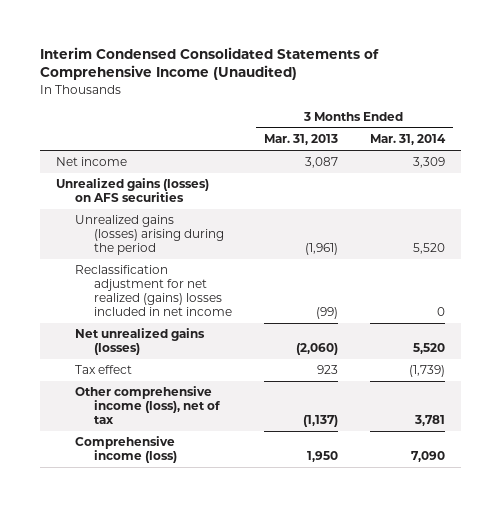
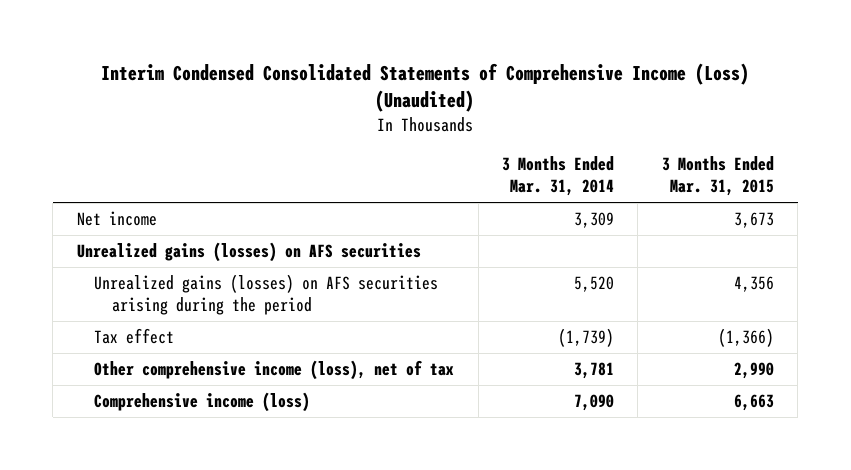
- Interim Condensed Consolidated Statements of Comprehensive Income (Unaudited)
+ Interim Condensed Consolidated Statements of Comprehensive Income (Loss) (Unaudited)
- | 3 Months Ended Mar. 31, 2013 | 3 Months Ended Mar. 31, 2014
+ | 3 Months Ended Mar. 31, 2014 | 3 Months Ended Mar. 31, 2015
- Unrealized gains (losses) arising during the period | (1,961) | 5,520
- Reclassification adjustment for net realized (gains) losses included in net income | (99) | 0
- Net unrealized gains (losses) | (2,060) | 5,520
+ Unrealized gains (losses) on AFS securities arising during the period | 5,520 | 4,356

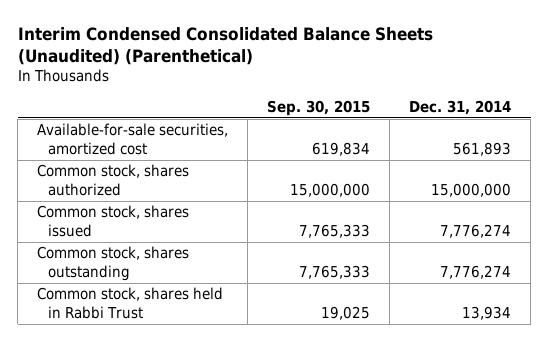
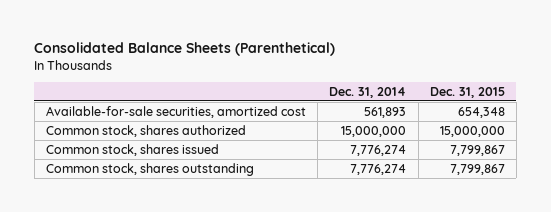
- Interim Condensed Consolidated Balance Sheets (Unaudited) (Parenthetical)
+ Consolidated Balance Sheets (Parenthetical)
- | Sep. 30, 2015 | Dec. 31, 2014
+ | Dec. 31, 2014 | Dec. 31, 2015
- Common stock, shares held in Rabbi Trust | 19,025 | 13,934

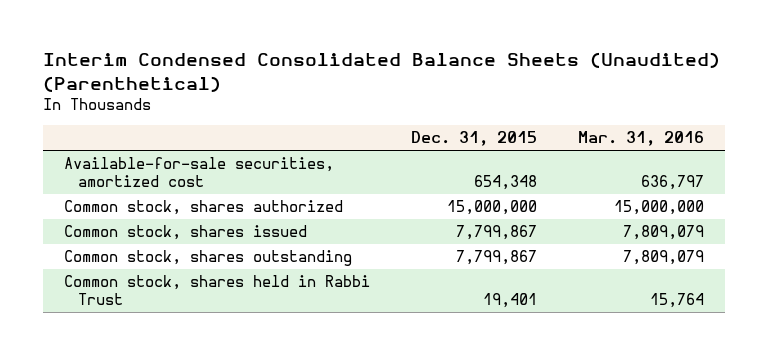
- Consolidated Balance Sheets (Parenthetical)
+ Interim Condensed Consolidated Balance Sheets (Unaudited) (Parenthetical)
- | Dec. 31, 2014 | Dec. 31, 2015
+ | Dec. 31, 2015 | Mar. 31, 2016
+ Common stock, shares held in Rabbi Trust | 19,401 | 15,764

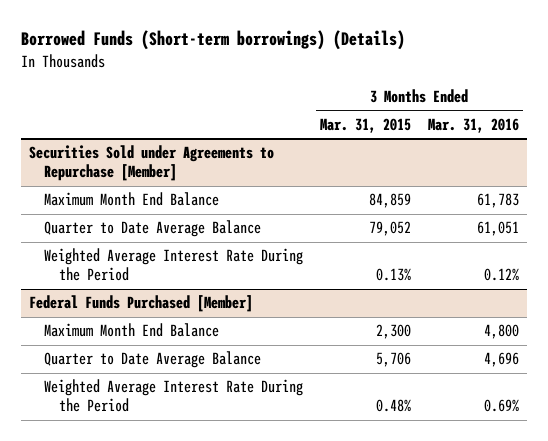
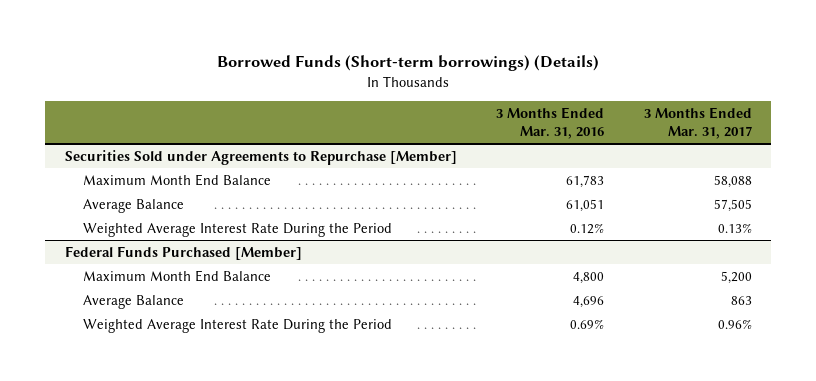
- | 3 Months Ended Mar. 31, 2015 | 3 Months Ended Mar. 31, 2016
+ | 3 Months Ended Mar. 31, 2016 | 3 Months Ended Mar. 31, 2017
@ Securities Sold under Agreements to Repurchase [Member]
- Quarter to Date Average Balance | 79,052 | 61,051
+ Average Balance | 61,051 | 57,505
@ Federal Funds Purchased [Member]
- Quarter to Date Average Balance | 5,706 | 4,696
+ Average Balance | 4,696 | 863

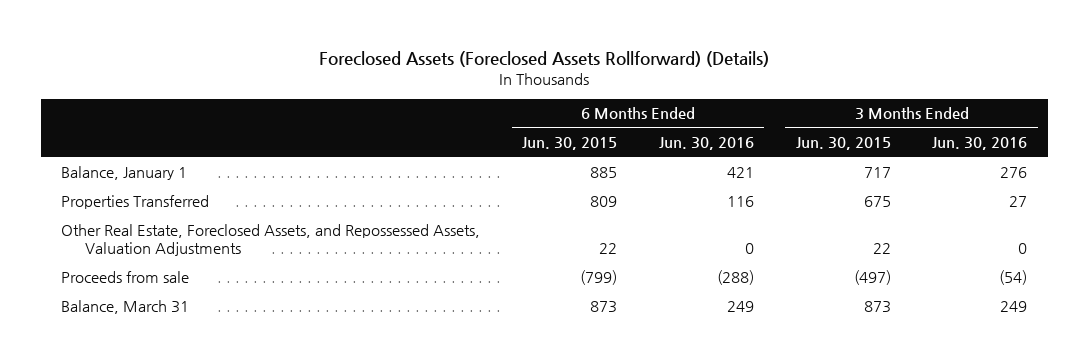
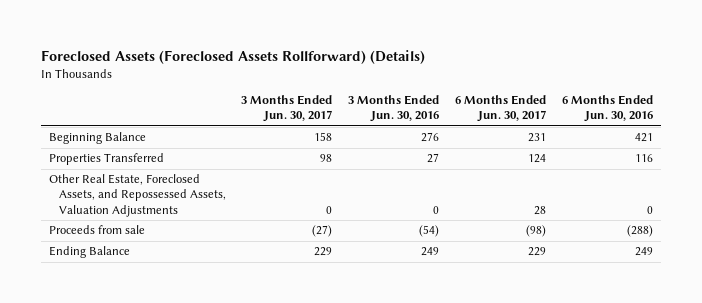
- | 6 Months Ended Jun. 30, 2015 | 6 Months Ended Jun. 30, 2016 | 3 Months Ended Jun. 30, 2015 | 3 Months Ended Jun. 30, 2016
+ | 3 Months Ended Jun. 30, 2017 | 3 Months Ended Jun. 30, 2016 | 6 Months Ended Jun. 30, 2017 | 6 Months Ended Jun. 30, 2016
- Balance, January 1 | 885 | 421 | 717 | 276
+ Beginning Balance | 158 | 276 | 231 | 421
- Balance, March 31 | 873 | 249 | 873 | 249
+ Ending Balance | 229 | 249 | 229 | 249

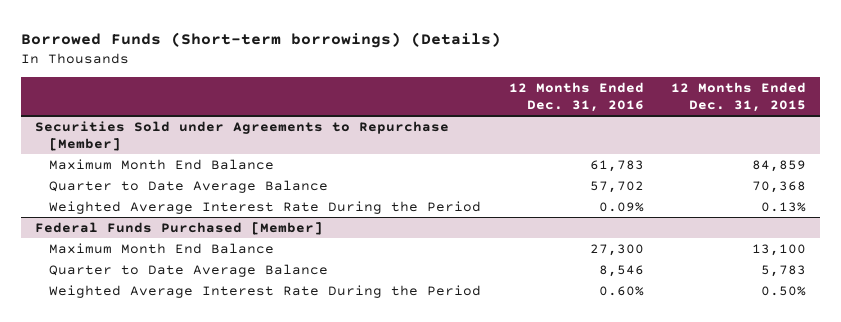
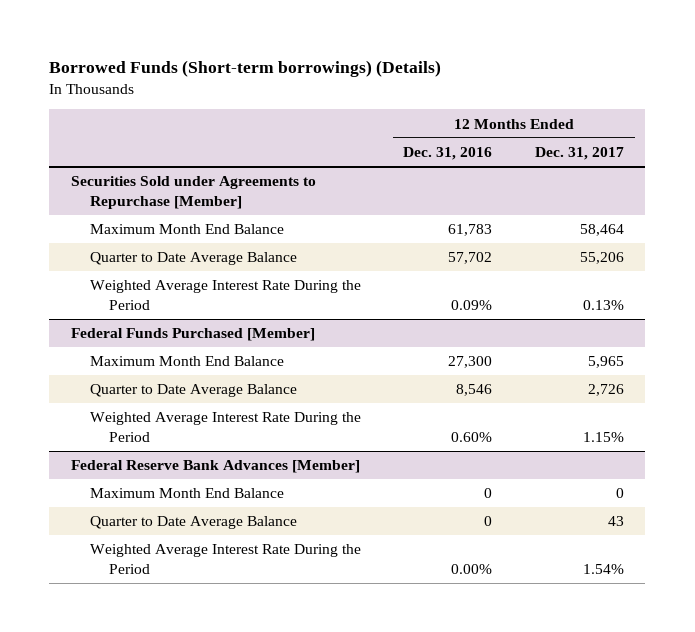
- | 12 Months Ended Dec. 31, 2016 | 12 Months Ended Dec. 31, 2015
+ | 12 Months Ended Dec. 31, 2016 | 12 Months Ended Dec. 31, 2017
+ Federal Reserve Bank Advances [Member]
+ Maximum Month End Balance | 0 | 0
+ Quarter to Date Average Balance | 0 | 43
+ Weighted Average Interest Rate During the Period | 0.00% | 1.54%

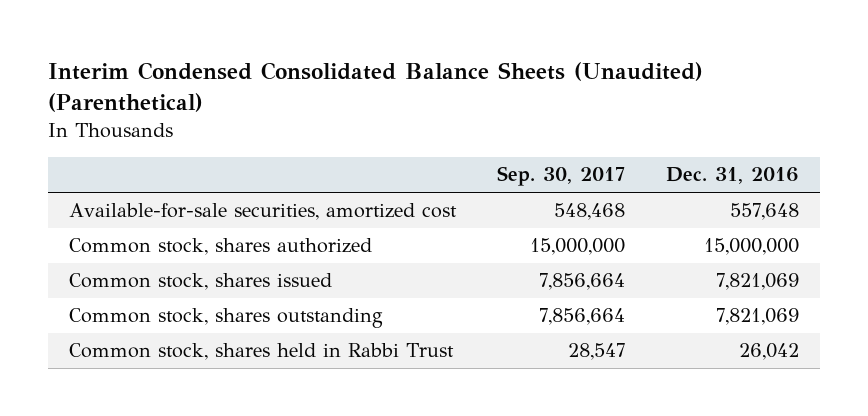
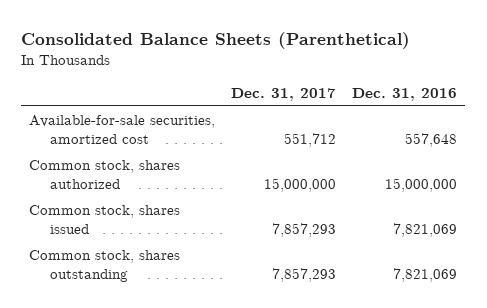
- Interim Condensed Consolidated Balance Sheets (Unaudited) (Parenthetical)
+ Consolidated Balance Sheets (Parenthetical)
- | Sep. 30, 2017 | Dec. 31, 2016
+ | Dec. 31, 2017 | Dec. 31, 2016
- Common stock, shares held in Rabbi Trust | 28,547 | 26,042

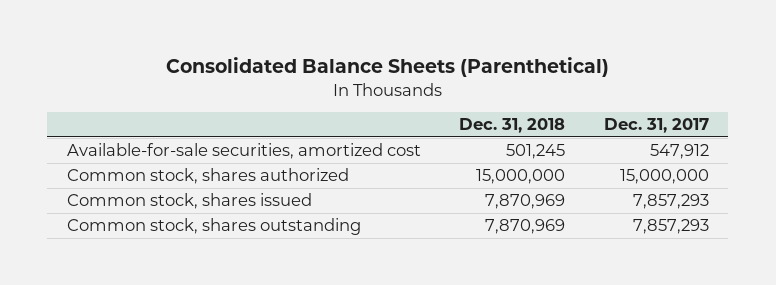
- | Dec. 31, 2017 | Dec. 31, 2016
+ | Dec. 31, 2018 | Dec. 31, 2017
- Available-for-sale securities, amortized cost | 551,712 | 557,648
+ Available-for-sale securities, amortized cost | 501,245 | 547,912

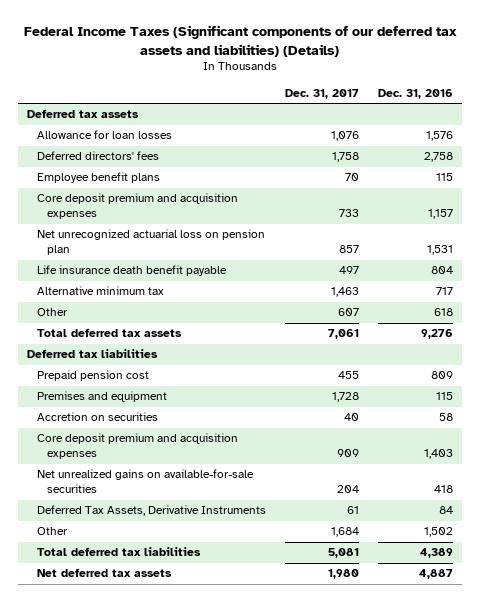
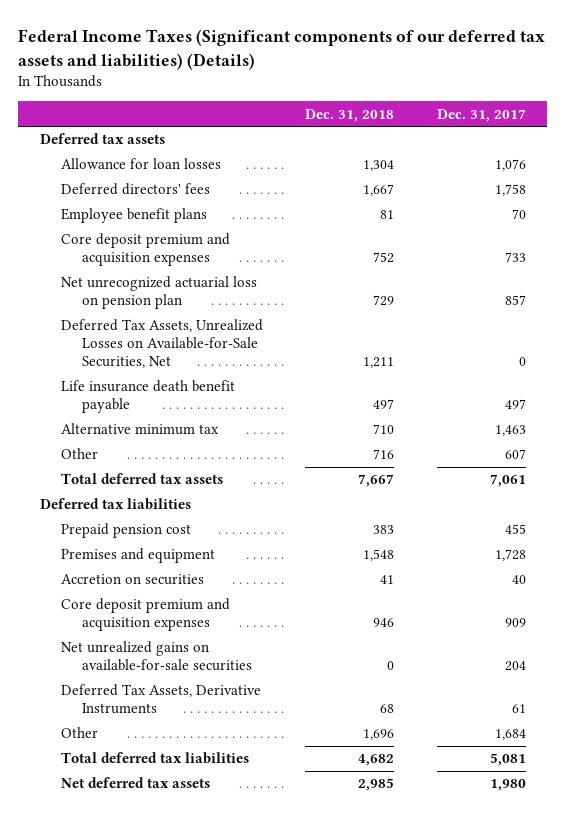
- | Dec. 31, 2017 | Dec. 31, 2016
+ | Dec. 31, 2018 | Dec. 31, 2017
+ Deferred Tax Assets, Unrealized Losses on Available-for-Sale Securities, Net | 1,211 | 0

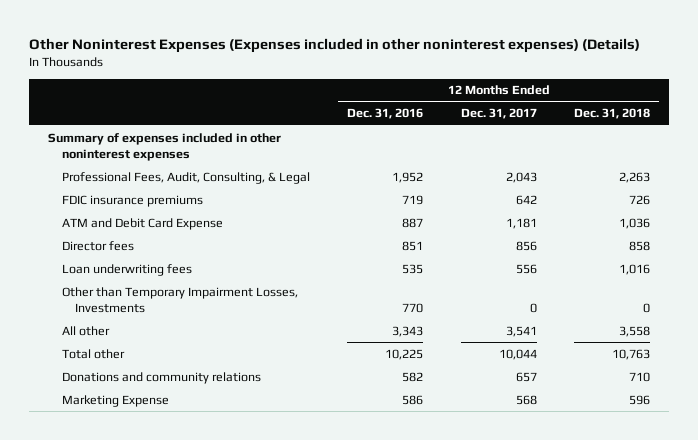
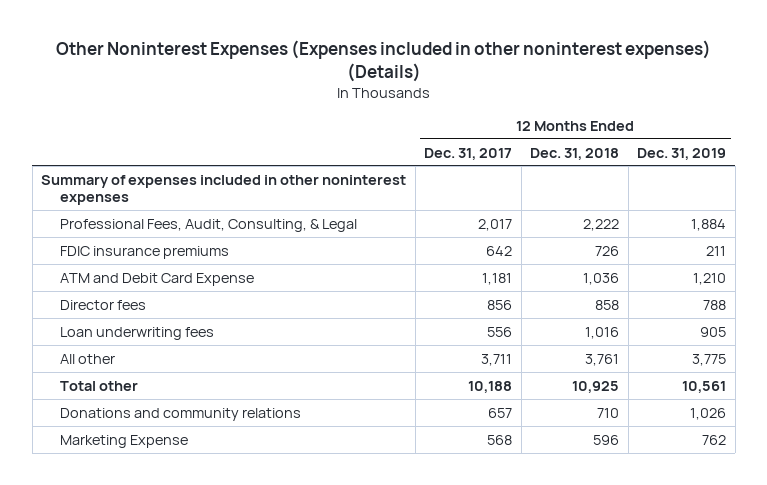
- | 12 Months Ended Dec. 31, 2016 | 12 Months Ended Dec. 31, 2017 | 12 Months Ended Dec. 31, 2018
+ | 12 Months Ended Dec. 31, 2017 | 12 Months Ended Dec. 31, 2018 | 12 Months Ended Dec. 31, 2019
- Professional Fees, Audit, Consulting, & Legal | 1,952 | 2,043 | 2,263
+ Professional Fees, Audit, Consulting, & Legal | 2,017 | 2,222 | 1,884
- Other than Temporary Impairment Losses, Investments | 770 | 0 | 0
- All other | 3,343 | 3,541 | 3,558
- Total other | 10,225 | 10,044 | 10,763
+ All other | 3,711 | 3,761 | 3,775
+ Total other | 10,188 | 10,925 | 10,561

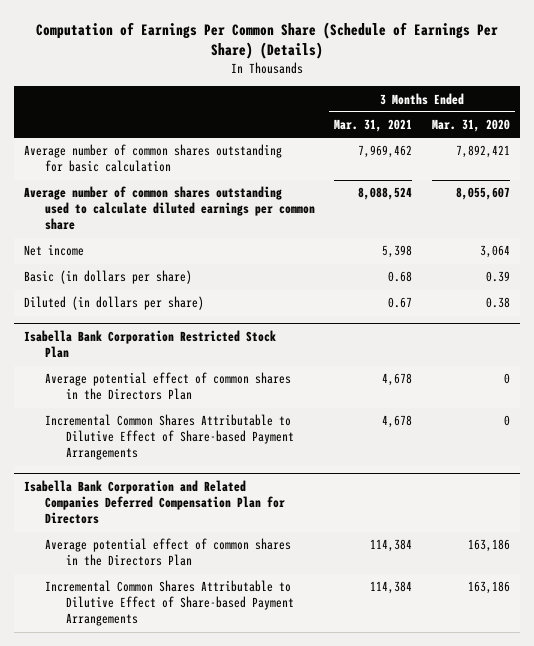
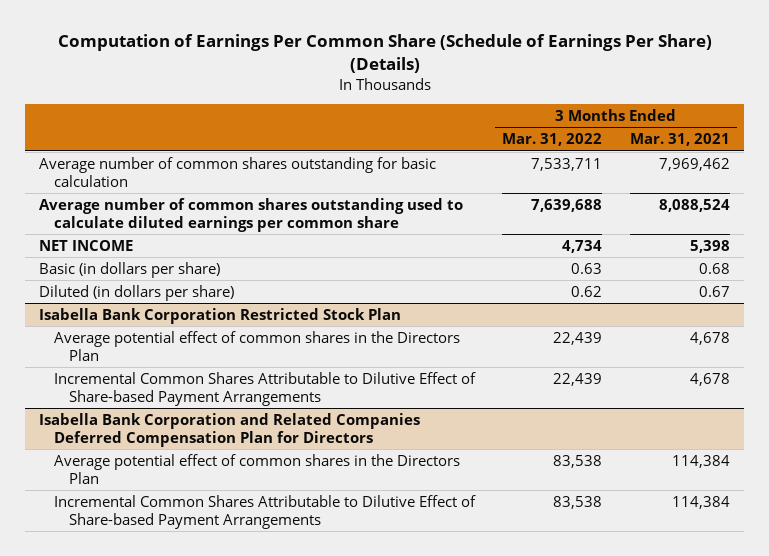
- | 3 Months Ended Mar. 31, 2021 | 3 Months Ended Mar. 31, 2020
+ | 3 Months Ended Mar. 31, 2022 | 3 Months Ended Mar. 31, 2021
- Net income | 5,398 | 3,064
+ NET INCOME | 4,734 | 5,398

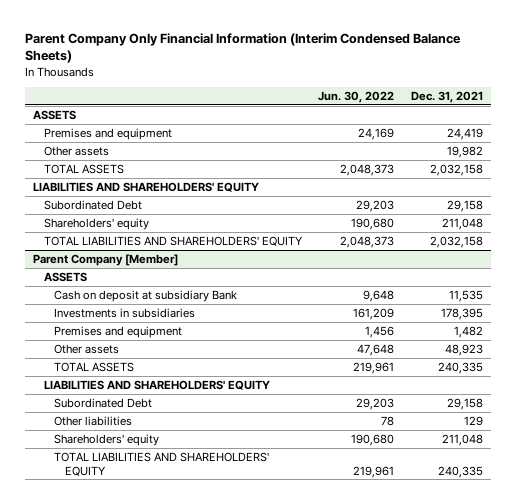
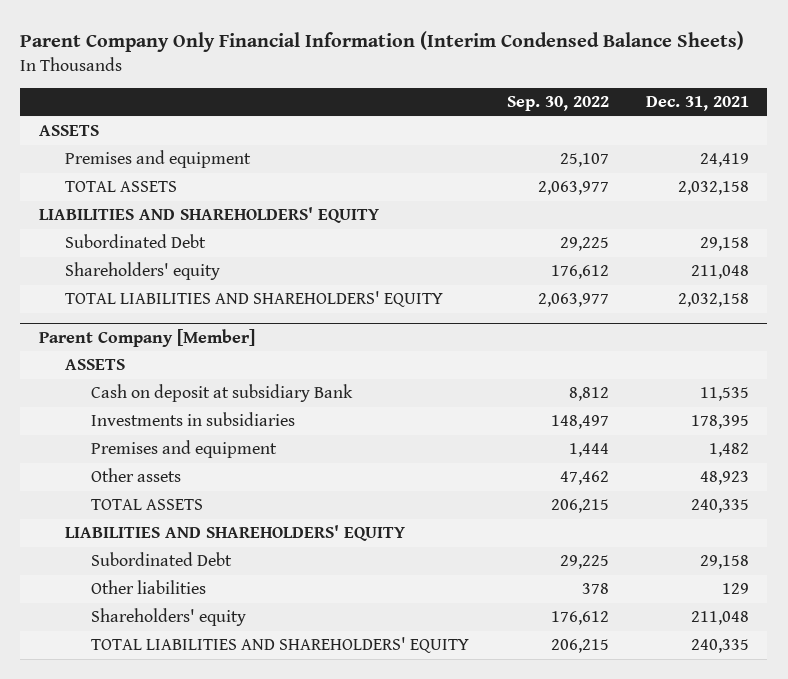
- | Jun. 30, 2022 | Dec. 31, 2021
+ | Sep. 30, 2022 | Dec. 31, 2021
- Other assets | | 19,982

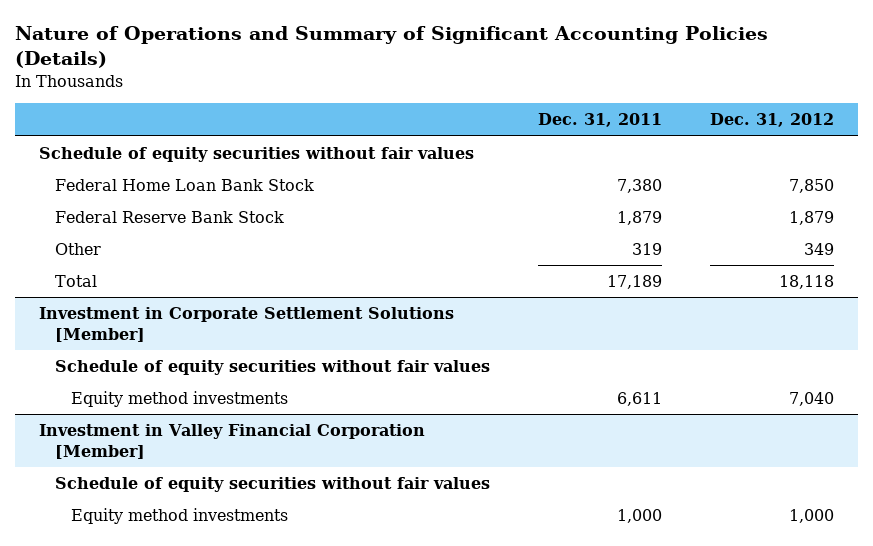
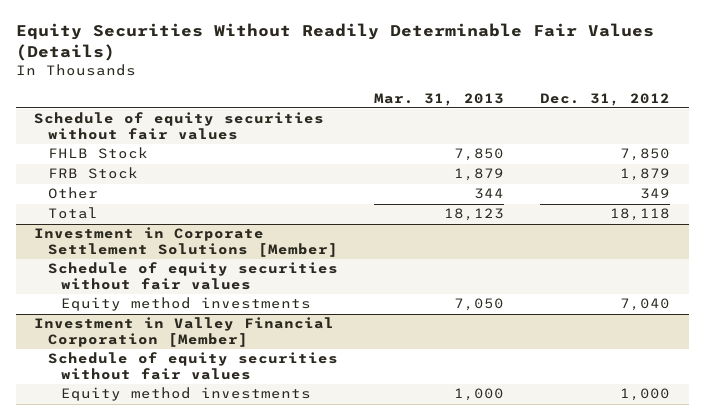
- Nature of Operations and Summary of Significant Accounting Policies (Details)
+ Equity Securities Without Readily Determinable Fair Values (Details)
- | Dec. 31, 2011 | Dec. 31, 2012
+ | Mar. 31, 2013 | Dec. 31, 2012
- Federal Home Loan Bank Stock | 7,380 | 7,850
- Federal Reserve Bank Stock | 1,879 | 1,879
+ FHLB Stock | 7,850 | 7,850
+ FRB Stock | 1,879 | 1,879

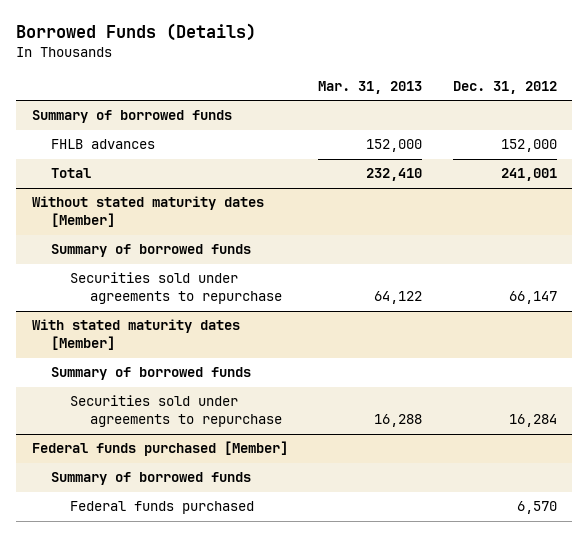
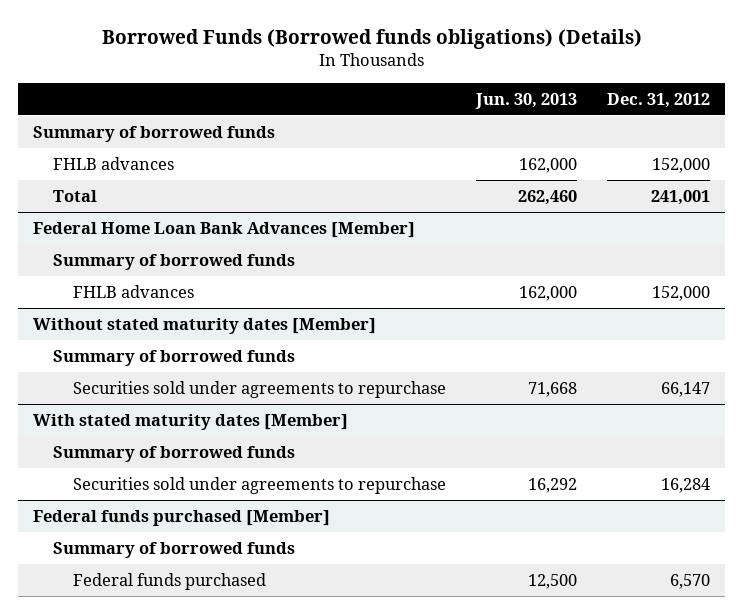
- Borrowed Funds (Details)
+ Borrowed Funds (Borrowed funds obligations) (Details)
- | Mar. 31, 2013 | Dec. 31, 2012
+ | Jun. 30, 2013 | Dec. 31, 2012
+ Federal Home Loan Bank Advances [Member]
+ Summary of borrowed funds
+ FHLB advances | 162,000 | 152,000

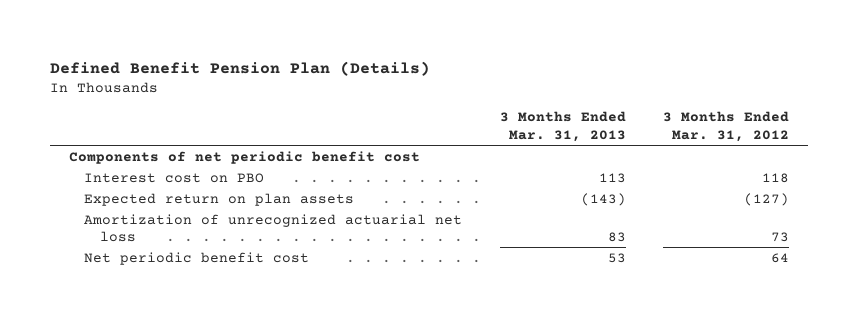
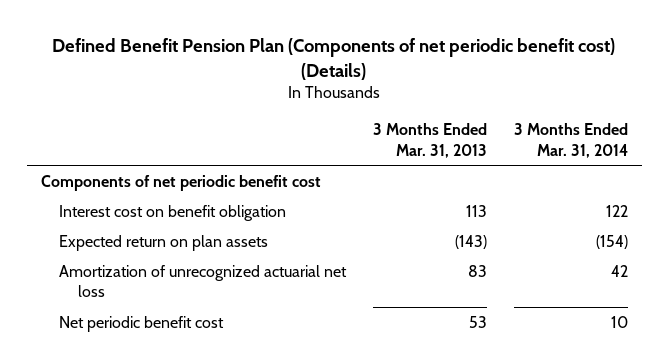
- Defined Benefit Pension Plan (Details)
+ Defined Benefit Pension Plan (Components of net periodic benefit cost) (Details)
- | 3 Months Ended Mar. 31, 2013 | 3 Months Ended Mar. 31, 2012
+ | 3 Months Ended Mar. 31, 2013 | 3 Months Ended Mar. 31, 2014
- Interest cost on PBO | 113 | 118
+ Interest cost on benefit obligation | 113 | 122

